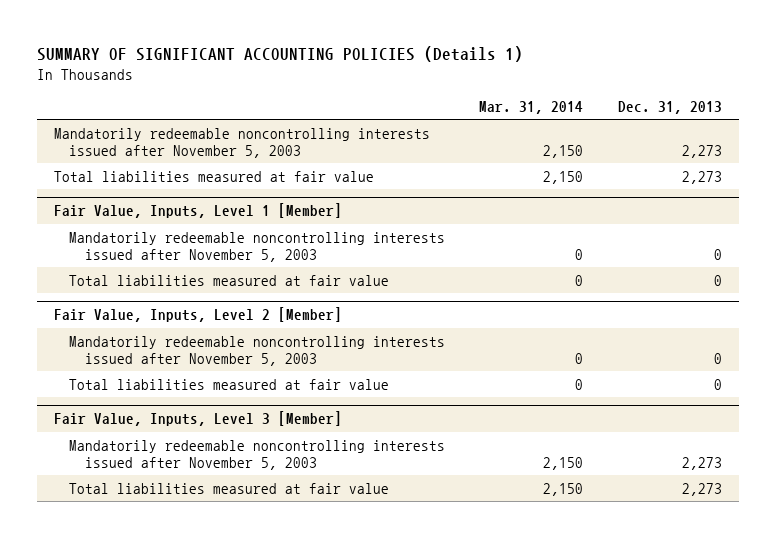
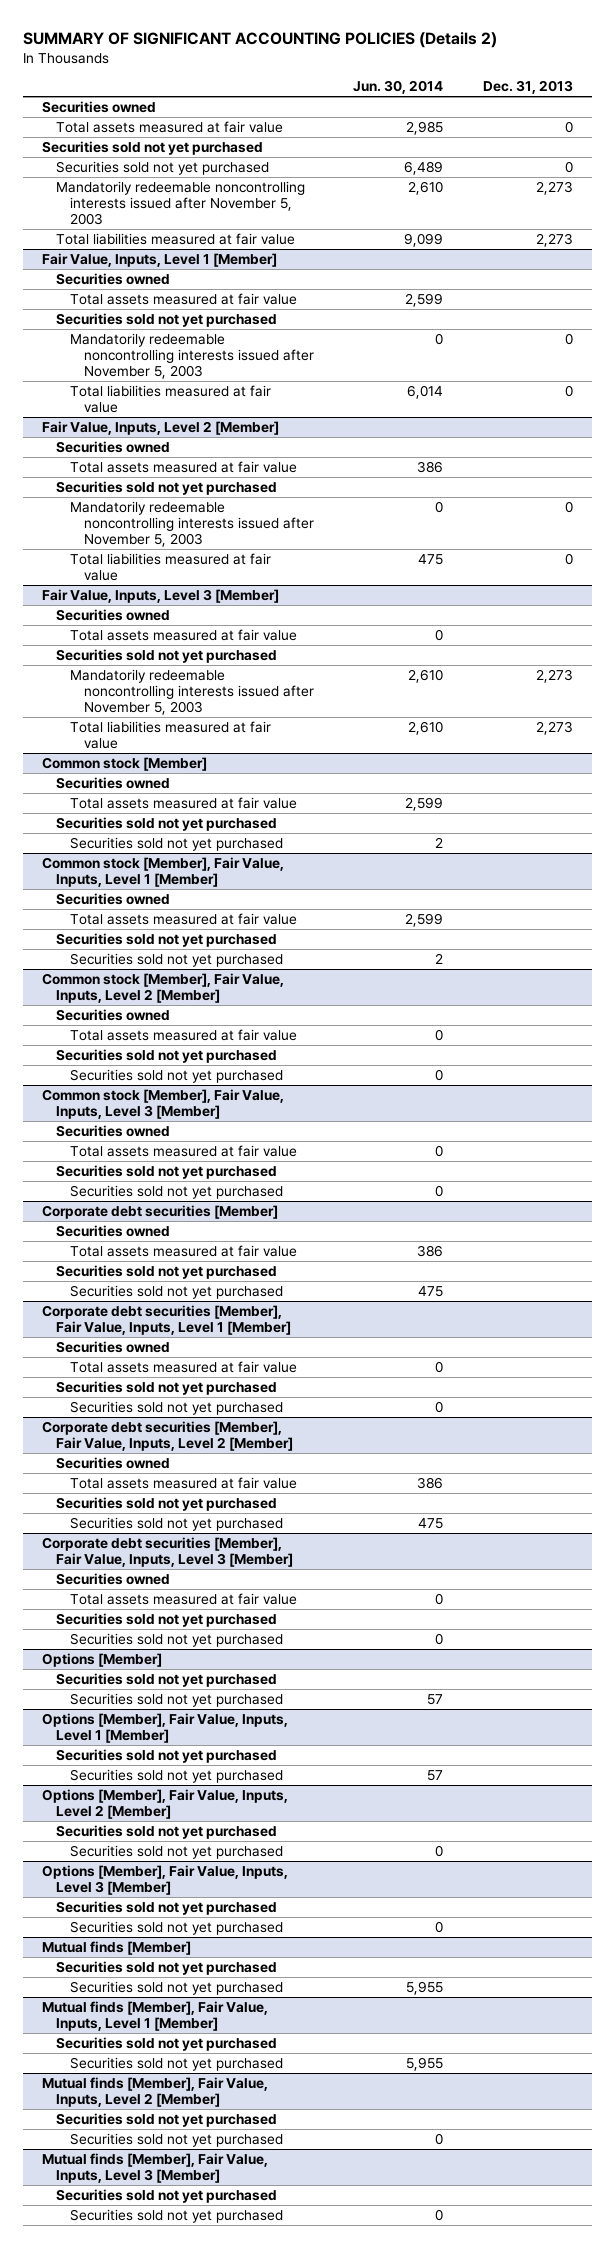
- SUMMARY OF SIGNIFICANT ACCOUNTING POLICIES (Details 1)
+ SUMMARY OF SIGNIFICANT ACCOUNTING POLICIES (Details 2)
- | Mar. 31, 2014 | Dec. 31, 2013
+ | Jun. 30, 2014 | Dec. 31, 2013
+ Securities owned
+ Total assets measured at fair value | 2,985 | 0
+ Securities sold not yet purchased
+ Securities sold not yet purchased | 6,489 | 0
@ Fair Value, Inputs, Level 1 [Member]
+ Securities owned
+ Total assets measured at fair value | 2,599 |
+ Securities sold not yet purchased
@ Fair Value, Inputs, Level 2 [Member]
+ Securities owned
+ Total assets measured at fair value | 386 |
+ Securities sold not yet purchased
@ Fair Value, Inputs, Level 3 [Member]
+ Securities owned
+ Total assets measured at fair value | 0 |
+ Securities sold not yet purchased
+ Common stock [Member]
+ Securities owned
+ Total assets measured at fair value | 2,599 |
+ Securities sold not yet purchased
+ Securities sold not yet purchased | 2 |
+ Common stock [Member], Fair Value, Inputs, Level 1 [Member]
+ Securities owned
+ Total assets measured at fair value | 2,599 |
+ Securities sold not yet purchased
+ Securities sold not yet purchased | 2 |
+ Common stock [Member], Fair Value, Inputs, Level 2 [Member]
+ Securities owned
+ Total assets measured at fair value | 0 |
+ Securities sold not yet purchased
+ Securities sold not yet purchased | 0 |
+ Common stock [Member], Fair Value, Inputs, Level 3 [Member]
+ Securities owned
+ Total assets measured at fair value | 0 |
+ Securities sold not yet purchased
+ Securities sold not yet purchased | 0 |
+ Corporate debt securities [Member]
+ Securities owned
+ Total assets measured at fair value | 386 |
+ Securities sold not yet purchased
+ Securities sold not yet purchased | 475 |
+ Corporate debt securities [Member], Fair Value, Inputs, Level 1 [Member]
+ Securities owned
+ Total assets measured at fair value | 0 |
+ Securities sold not yet purchased
+ Securities sold not yet purchased | 0 |
+ Corporate debt securities [Member], Fair Value, Inputs, Level 2 [Member]
+ Securities owned
+ Total assets measured at fair value | 386 |
+ Securities sold not yet purchased
+ Securities sold not yet purchased | 475 |
+ Corporate debt securities [Member], Fair Value, Inputs, Level 3 [Member]
+ Securities owned
+ Total assets measured at fair value | 0 |
+ Securities sold not yet purchased
+ Securities sold not yet purchased | 0 |
+ Options [Member]
+ Securities sold not yet purchased
+ Securities sold not yet purchased | 57 |
+ Options [Member], Fair Value, Inputs, Level 1 [Member]
+ Securities sold not yet purchased
+ Securities sold not yet purchased | 57 |
+ Options [Member], Fair Value, Inputs, Level 2 [Member]
+ Securities sold not yet purchased
+ Securities sold not yet purchased | 0 |
+ Options [Member], Fair Value, Inputs, Level 3 [Member]
+ Securities sold not yet purchased
+ Securities sold not yet purchased | 0 |
+ Mutual finds [Member]
+ Securities sold not yet purchased
+ Securities sold not yet purchased | 5,955 |
+ Mutual finds [Member], Fair Value, Inputs, Level 1 [Member]
+ Securities sold not yet purchased
+ Securities sold not yet purchased | 5,955 |
+ Mutual finds [Member], Fair Value, Inputs, Level 2 [Member]
+ Securities sold not yet purchased
+ Securities sold not yet purchased | 0 |
+ Mutual finds [Member], Fair Value, Inputs, Level 3 [Member]
+ Securities sold not yet purchased
+ Securities sold not yet purchased | 0 |

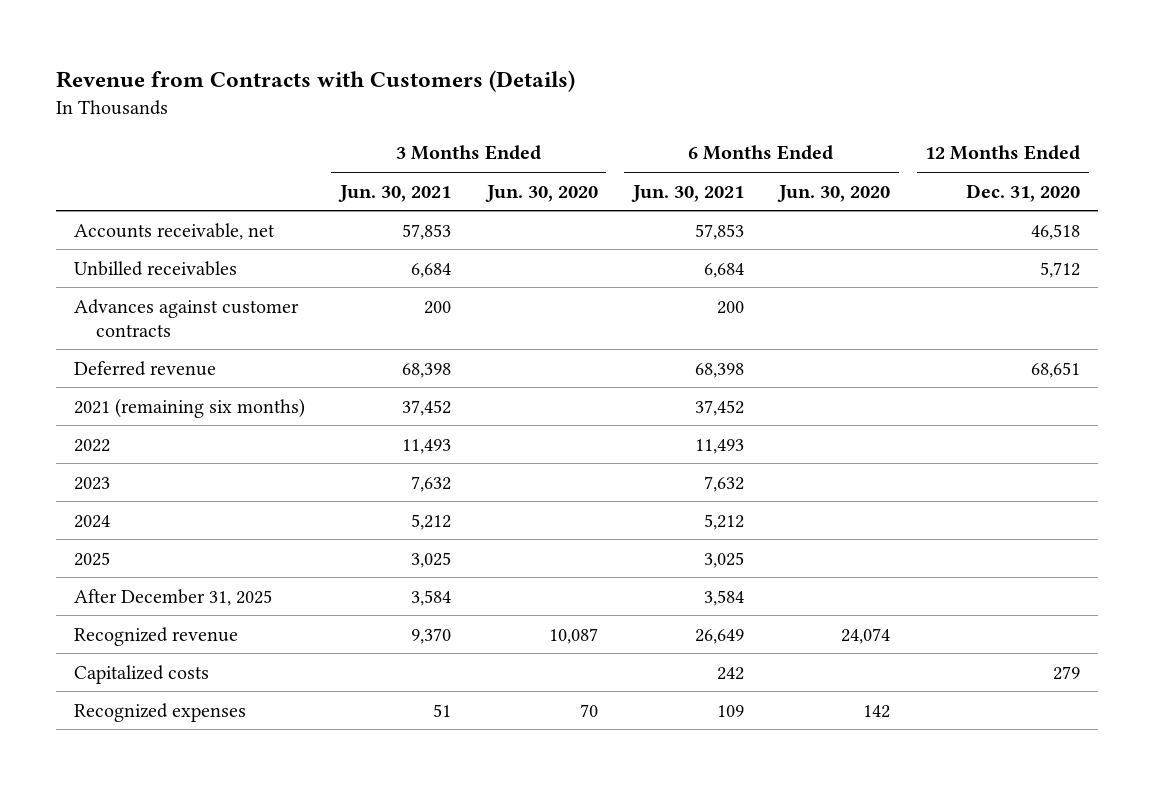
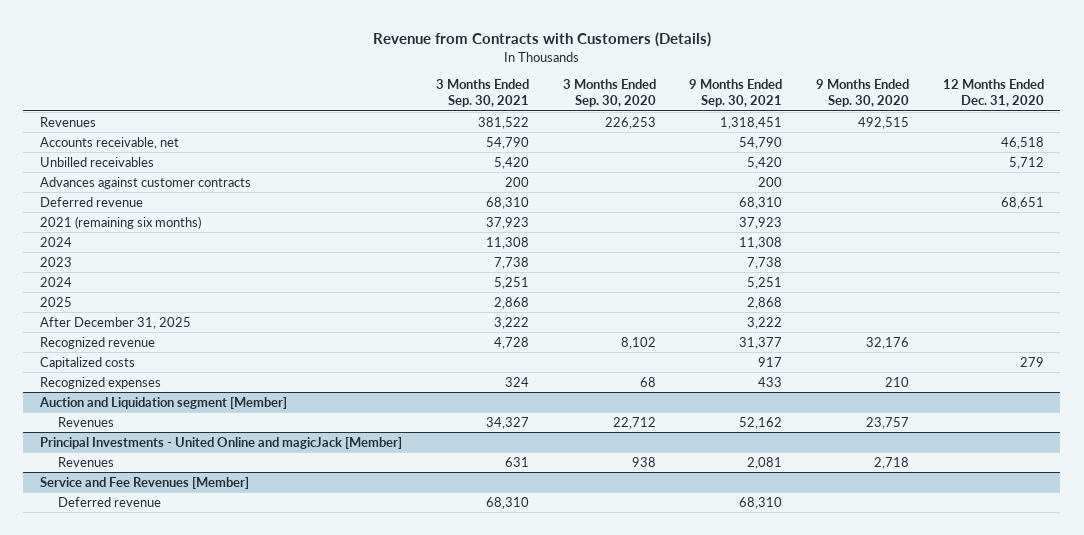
- | 3 Months Ended Jun. 30, 2021 | 3 Months Ended Jun. 30, 2020 | 6 Months Ended Jun. 30, 2021 | 6 Months Ended Jun. 30, 2020 | 12 Months Ended Dec. 31, 2020
+ | 3 Months Ended Sep. 30, 2021 | 3 Months Ended Sep. 30, 2020 | 9 Months Ended Sep. 30, 2021 | 9 Months Ended Sep. 30, 2020 | 12 Months Ended Dec. 31, 2020
+ Revenues | 381,522 | 226,253 | 1,318,451 | 492,515 |
- 2022 | 11,493 | | 11,493 | |
+ 2024 | 11,308 | | 11,308 | |
+ Auction and Liquidation segment [Member]
+ Revenues | 34,327 | 22,712 | 52,162 | 23,757 |
+ Principal Investments - United Online and magicJack [Member]
+ Revenues | 631 | 938 | 2,081 | 2,718 |
+ Service and Fee Revenues [Member]
+ Deferred revenue | 68,310 | | 68,310 | |

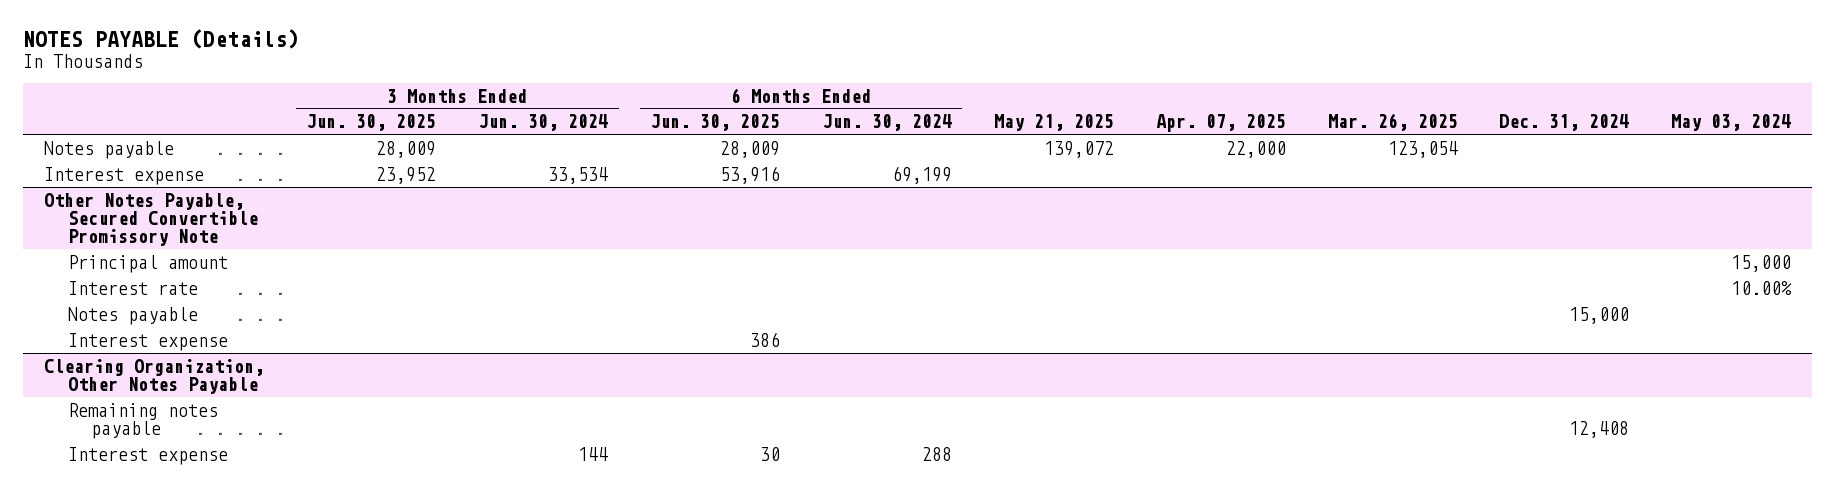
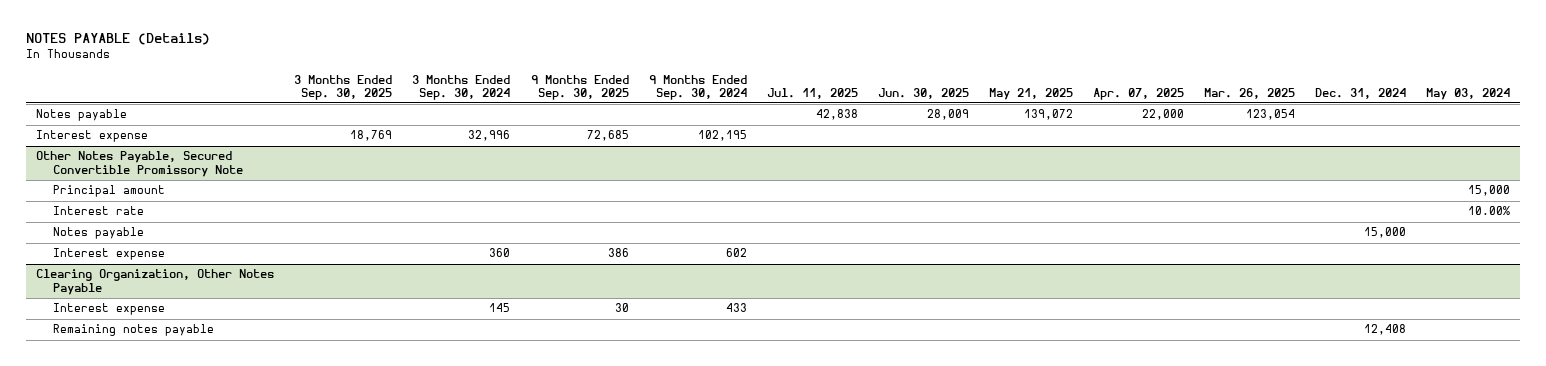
- | 3 Months Ended Jun. 30, 2025 | 3 Months Ended Jun. 30, 2024 | 6 Months Ended Jun. 30, 2025 | 6 Months Ended Jun. 30, 2024 | May 21, 2025 | Apr. 07, 2025 | Mar. 26, 2025 | Dec. 31, 2024 | May 03, 2024
+ | 3 Months Ended Sep. 30, 2025 | 3 Months Ended Sep. 30, 2024 | 9 Months Ended Sep. 30, 2025 | 9 Months Ended Sep. 30, 2024 | Jul. 11, 2025 | Jun. 30, 2025 | May 21, 2025 | Apr. 07, 2025 | Mar. 26, 2025 | Dec. 31, 2024 | May 03, 2024
@ Clearing Organization, Other Notes Payable
moved down: Remaining notes payable | | | | | | | | | | 12,408 |

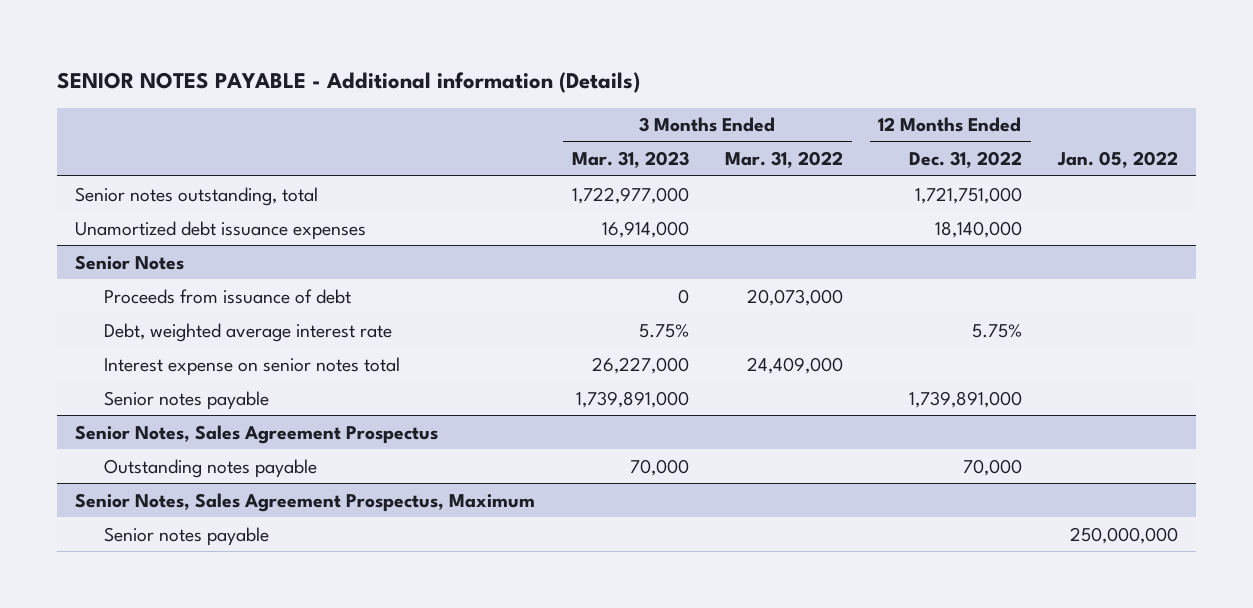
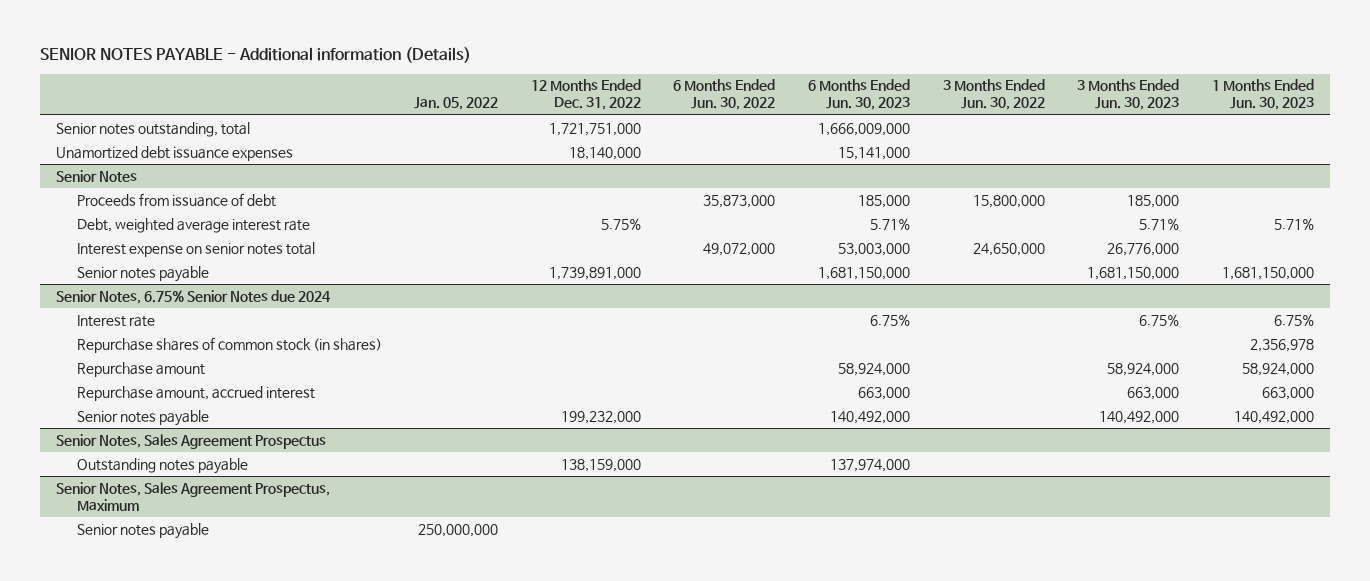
- | 3 Months Ended Mar. 31, 2023 | 3 Months Ended Mar. 31, 2022 | 12 Months Ended Dec. 31, 2022 | Jan. 05, 2022
+ | Jan. 05, 2022 | 12 Months Ended Dec. 31, 2022 | 6 Months Ended Jun. 30, 2022 | 6 Months Ended Jun. 30, 2023 | 3 Months Ended Jun. 30, 2022 | 3 Months Ended Jun. 30, 2023 | 1 Months Ended Jun. 30, 2023
+ Senior Notes, 6.75% Senior Notes due 2024
+ Interest rate | | | | 6.75% | | 6.75% | 6.75%
+ Repurchase shares of common stock (in shares) | | | | | | | 2,356,978
+ Repurchase amount | | | | 58,924,000 | | 58,924,000 | 58,924,000
+ Repurchase amount, accrued interest | | | | 663,000 | | 663,000 | 663,000
+ Senior notes payable | | 199,232,000 | | 140,492,000 | | 140,492,000 | 140,492,000
@ Senior Notes, Sales Agreement Prospectus
- Outstanding notes payable | 70,000 | | 70,000 |
+ Outstanding notes payable | | 138,159,000 | | 137,974,000 | | |

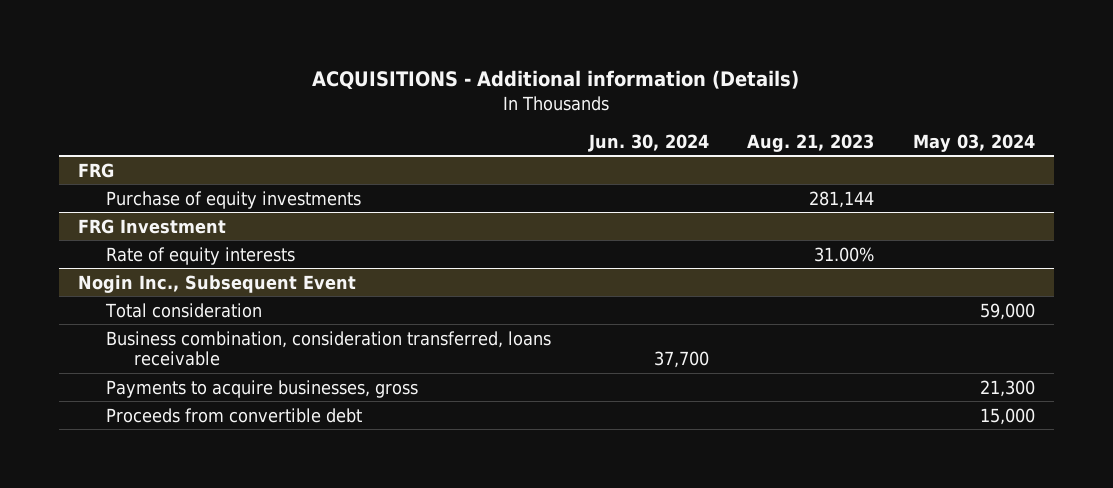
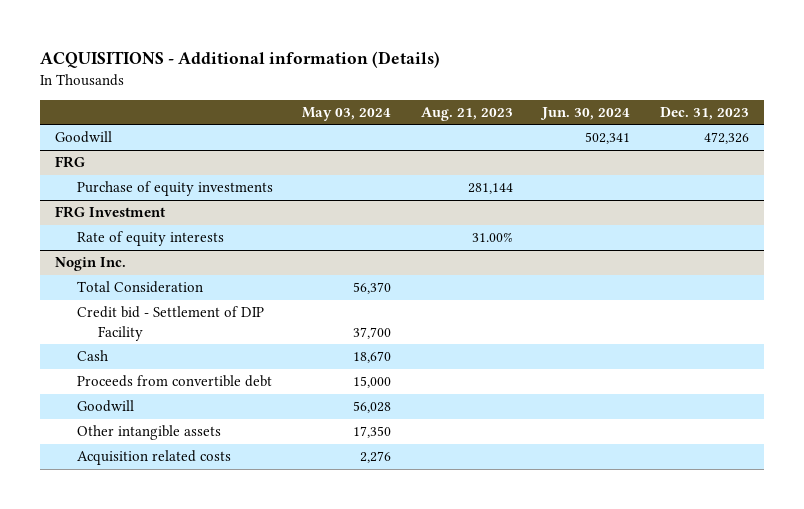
- | Jun. 30, 2024 | Aug. 21, 2023 | May 03, 2024
+ | May 03, 2024 | Aug. 21, 2023 | Jun. 30, 2024 | Dec. 31, 2023
+ Goodwill | | | 502,341 | 472,326
- Nogin Inc., Subsequent Event
- Total consideration | | | 59,000
- Business combination, consideration transferred, loans receivable | 37,700 | |
- Payments to acquire businesses, gross | | | 21,300
+ Nogin Inc.
+ Total Consideration | 56,370 | | |
+ Credit bid - Settlement of DIP Facility | 37,700 | | |
+ Cash | 18,670 | | |
+ Goodwill | 56,028 | | |
+ Other intangible assets | 17,350 | | |
+ Acquisition related costs | 2,276 | | |

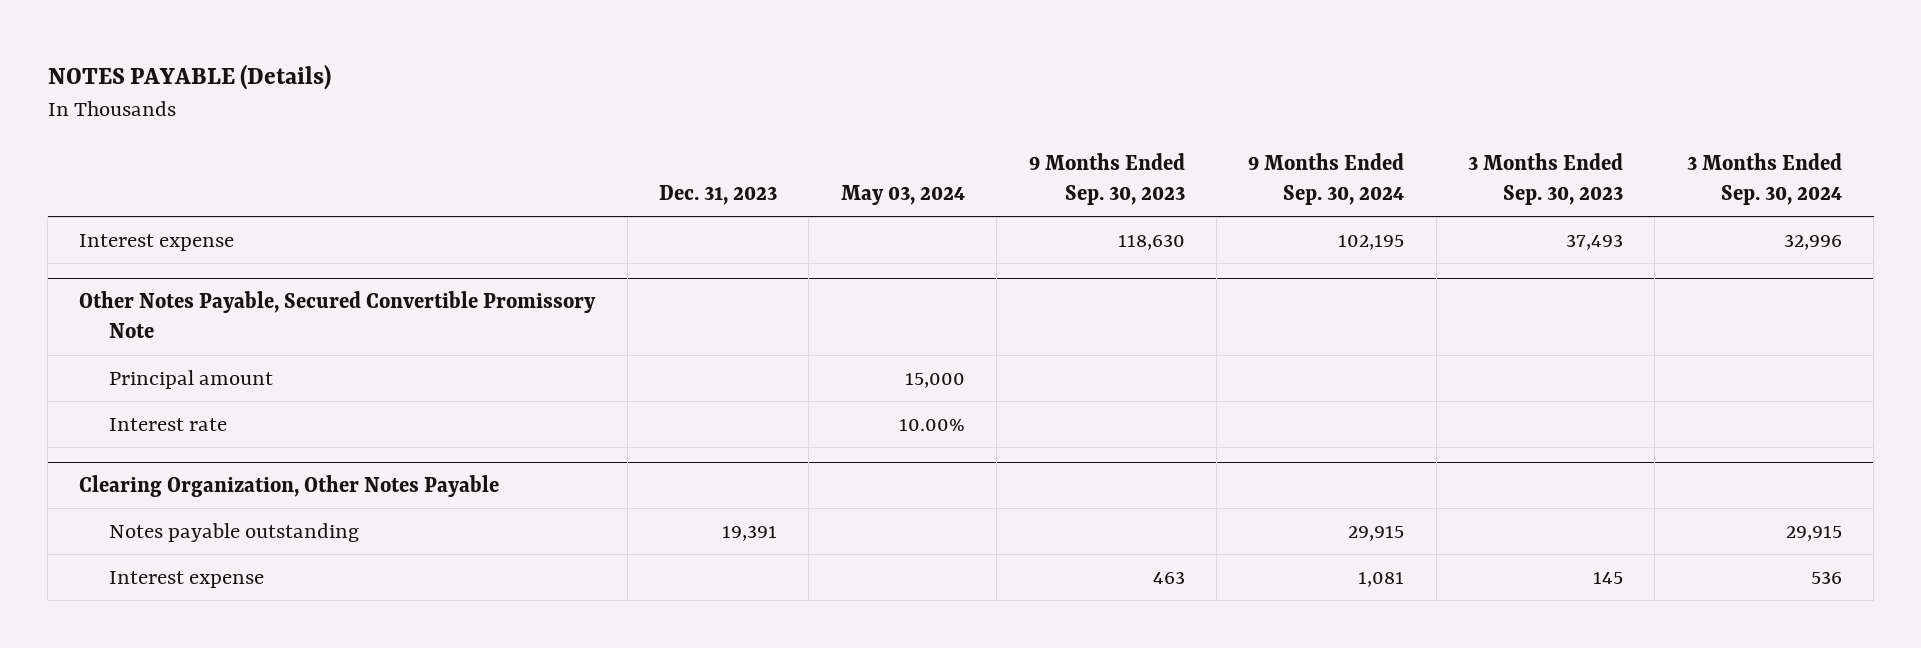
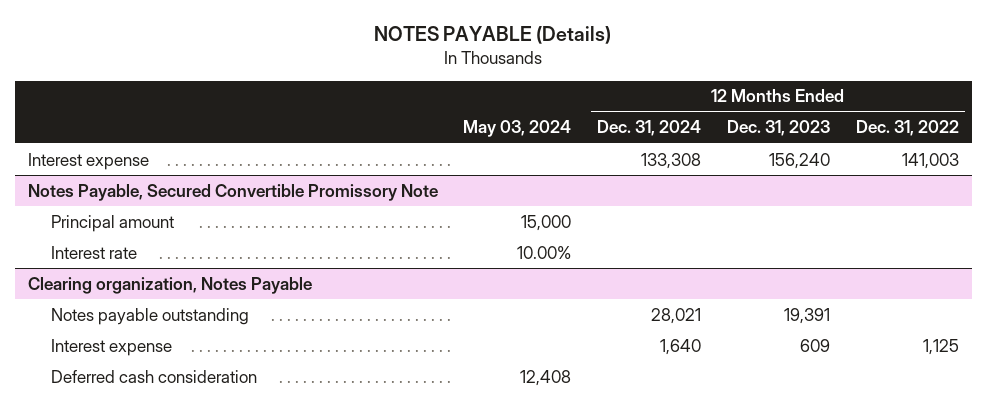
- | Dec. 31, 2023 | May 03, 2024 | 9 Months Ended Sep. 30, 2023 | 9 Months Ended Sep. 30, 2024 | 3 Months Ended Sep. 30, 2023 | 3 Months Ended Sep. 30, 2024
+ | May 03, 2024 | 12 Months Ended Dec. 31, 2024 | 12 Months Ended Dec. 31, 2023 | 12 Months Ended Dec. 31, 2022
- Other Notes Payable, Secured Convertible Promissory Note
+ Notes Payable, Secured Convertible Promissory Note
- Clearing Organization, Other Notes Payable
+ Clearing organization, Notes Payable
+ Deferred cash consideration | 12,408 | | |

